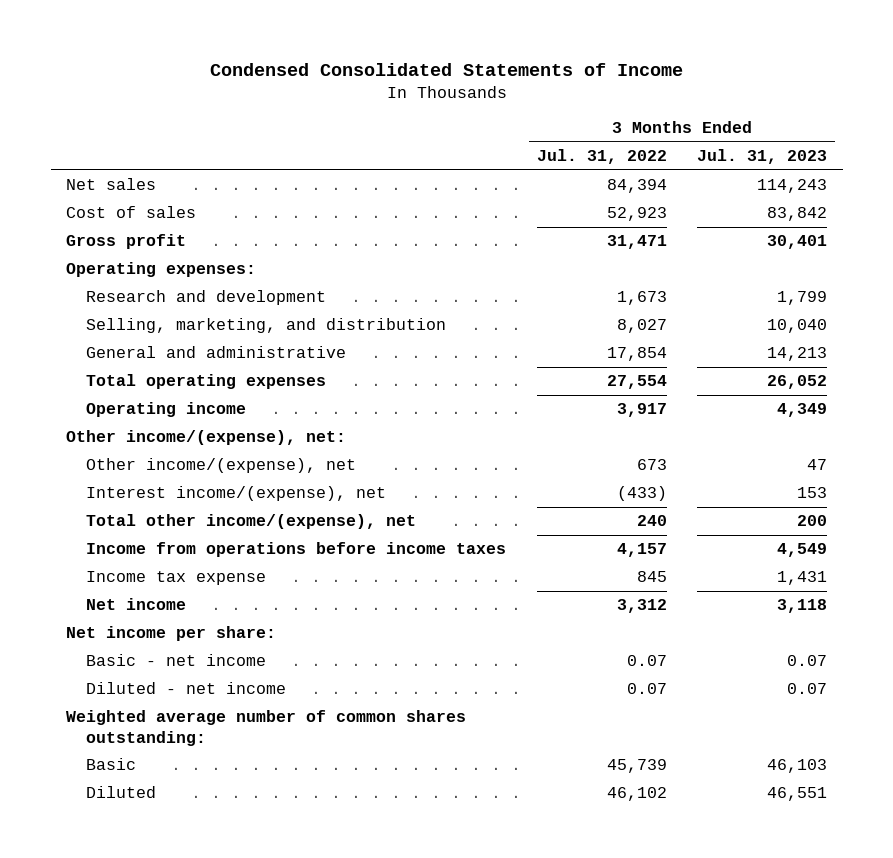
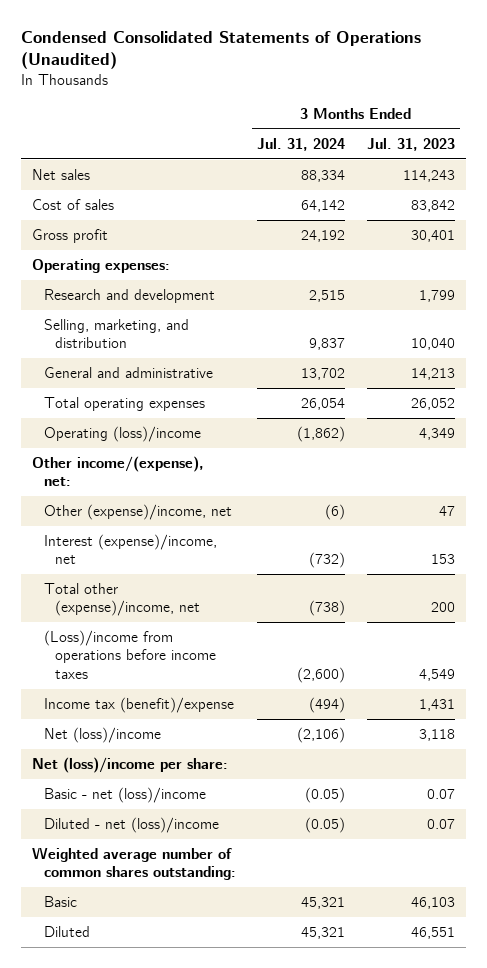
- Condensed Consolidated Statements of Income
+ Condensed Consolidated Statements of Operations (Unaudited)
- | 3 Months Ended Jul. 31, 2022 | 3 Months Ended Jul. 31, 2023
+ | 3 Months Ended Jul. 31, 2024 | 3 Months Ended Jul. 31, 2023
- Operating income | 3,917 | 4,349
+ Operating (loss)/income | (1,862) | 4,349
- Other income/(expense), net | 673 | 47
- Interest income/(expense), net | (433) | 153
- Total other income/(expense), net | 240 | 200
- Income from operations before income taxes | 4,157 | 4,549
- Income tax expense | 845 | 1,431
- Net income | 3,312 | 3,118
- Net income per share:
- Basic - net income | 0.07 | 0.07
- Diluted - net income | 0.07 | 0.07
+ Other (expense)/income, net | (6) | 47
+ Interest (expense)/income, net | (732) | 153
+ Total other (expense)/income, net | (738) | 200
+ (Loss)/income from operations before income taxes | (2,600) | 4,549
+ Income tax (benefit)/expense | (494) | 1,431
+ Net (loss)/income | (2,106) | 3,118
+ Net (loss)/income per share:
+ Basic - net (loss)/income | (0.05) | 0.07
+ Diluted - net (loss)/income | (0.05) | 0.07

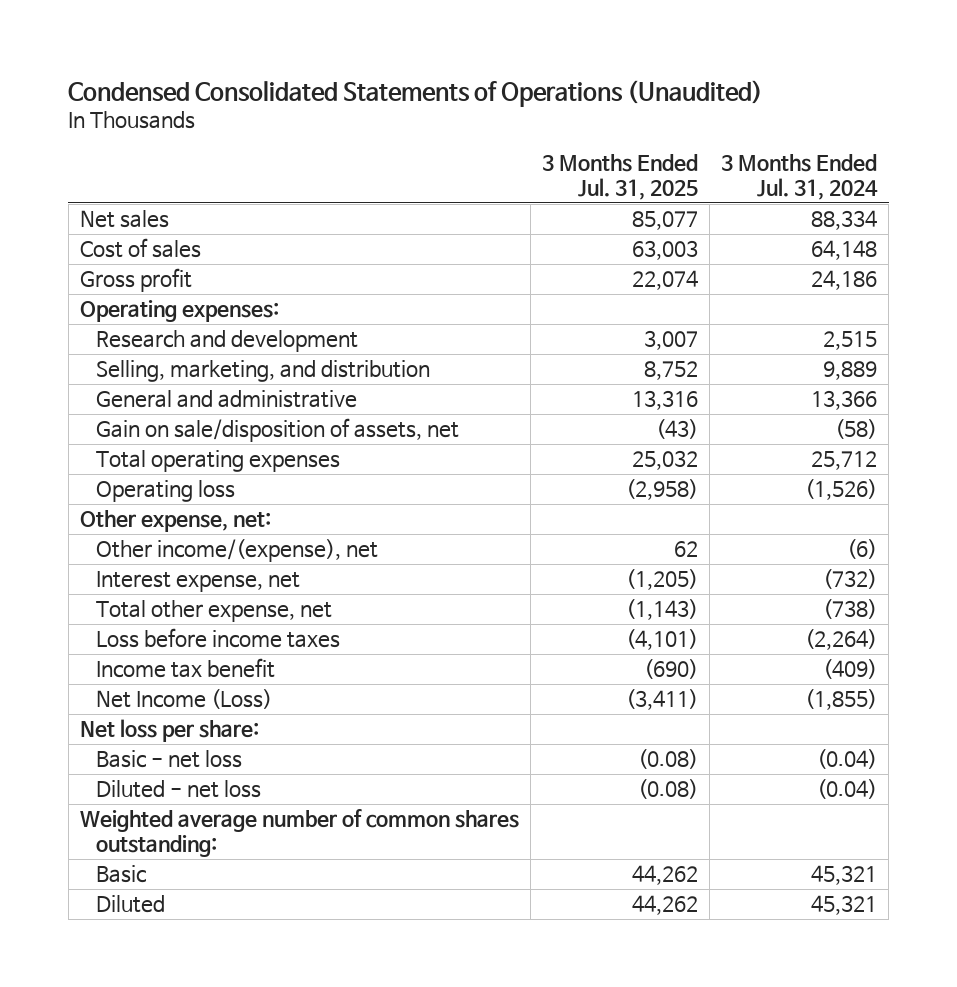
- | 3 Months Ended Jul. 31, 2024 | 3 Months Ended Jul. 31, 2023
+ | 3 Months Ended Jul. 31, 2025 | 3 Months Ended Jul. 31, 2024
- Cost of sales | 64,142 | 83,842
- Gross profit | 24,192 | 30,401
+ Cost of sales | 63,003 | 64,148
+ Gross profit | 22,074 | 24,186
- Selling, marketing, and distribution | 9,837 | 10,040
- General and administrative | 13,702 | 14,213
- Total operating expenses | 26,054 | 26,052
- Operating (loss)/income | (1,862) | 4,349
- Other income/(expense), net:
- Other (expense)/income, net | (6) | 47
- Interest (expense)/income, net | (732) | 153
- Total other (expense)/income, net | (738) | 200
- (Loss)/income from operations before income taxes | (2,600) | 4,549
- Income tax (benefit)/expense | (494) | 1,431
- Net (loss)/income | (2,106) | 3,118
- Net (loss)/income per share:
- Basic - net (loss)/income | (0.05) | 0.07
- Diluted - net (loss)/income | (0.05) | 0.07
+ Selling, marketing, and distribution | 8,752 | 9,889
+ General and administrative | 13,316 | 13,366
+ Gain on sale/disposition of assets, net | (43) | (58)
+ Total operating expenses | 25,032 | 25,712
+ Operating loss | (2,958) | (1,526)
+ Other expense, net:
+ Other income/(expense), net | 62 | (6)
+ Interest expense, net | (1,205) | (732)
+ Total other expense, net | (1,143) | (738)
+ Loss before income taxes | (4,101) | (2,264)
+ Income tax benefit | (690) | (409)
+ Net Income (Loss) | (3,411) | (1,855)
+ Net loss per share:
+ Basic - net loss | (0.08) | (0.04)
+ Diluted - net loss | (0.08) | (0.04)

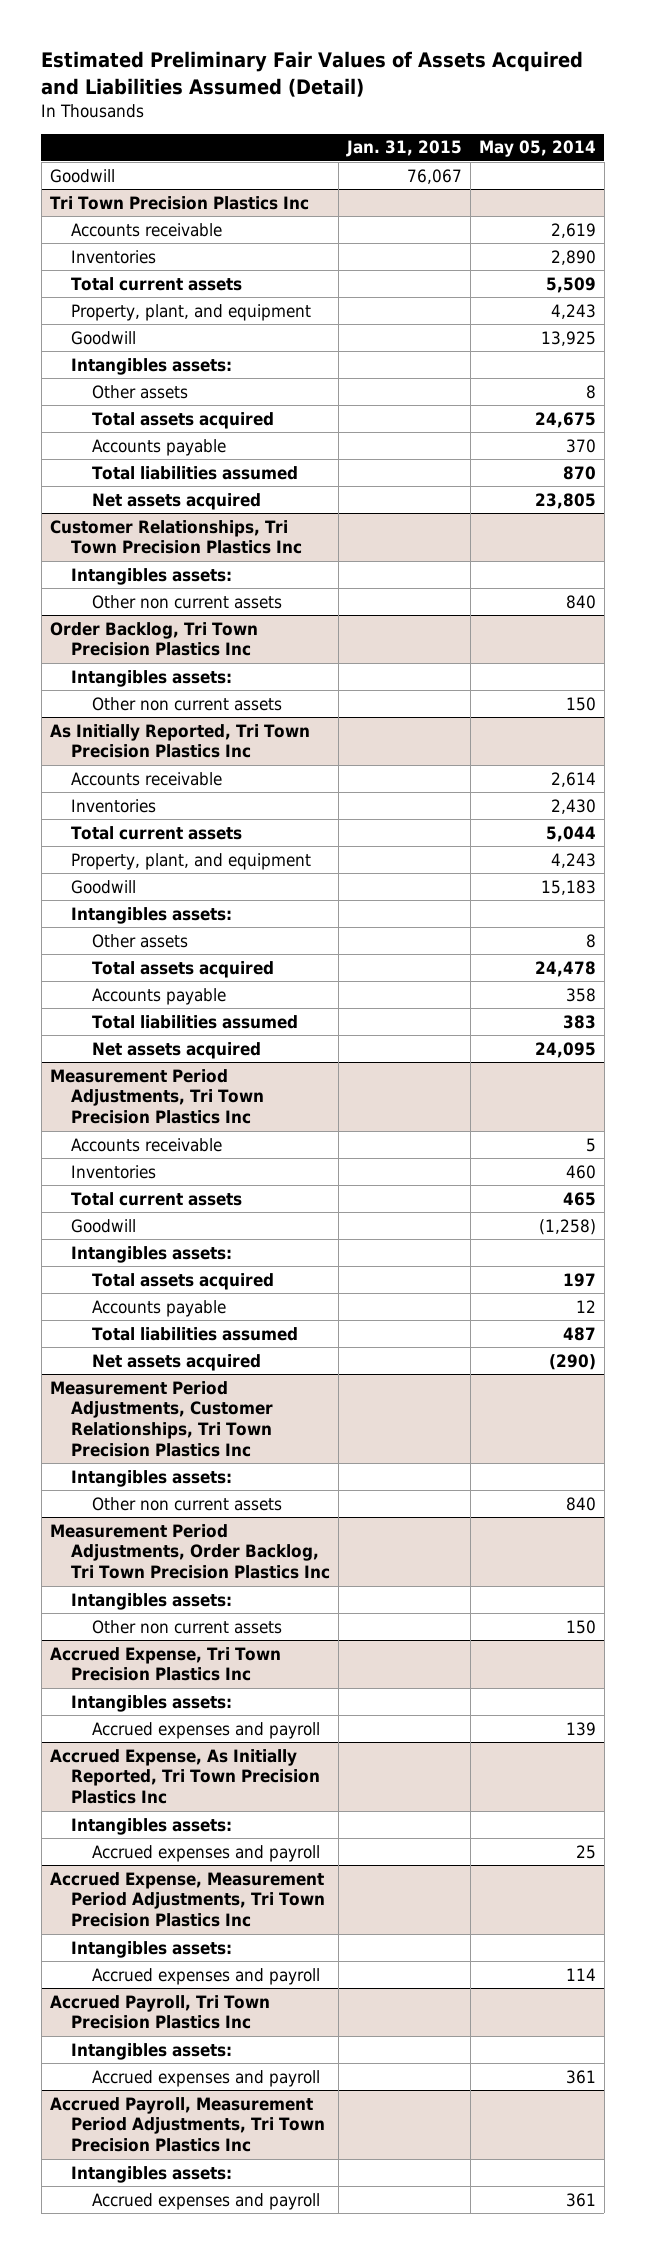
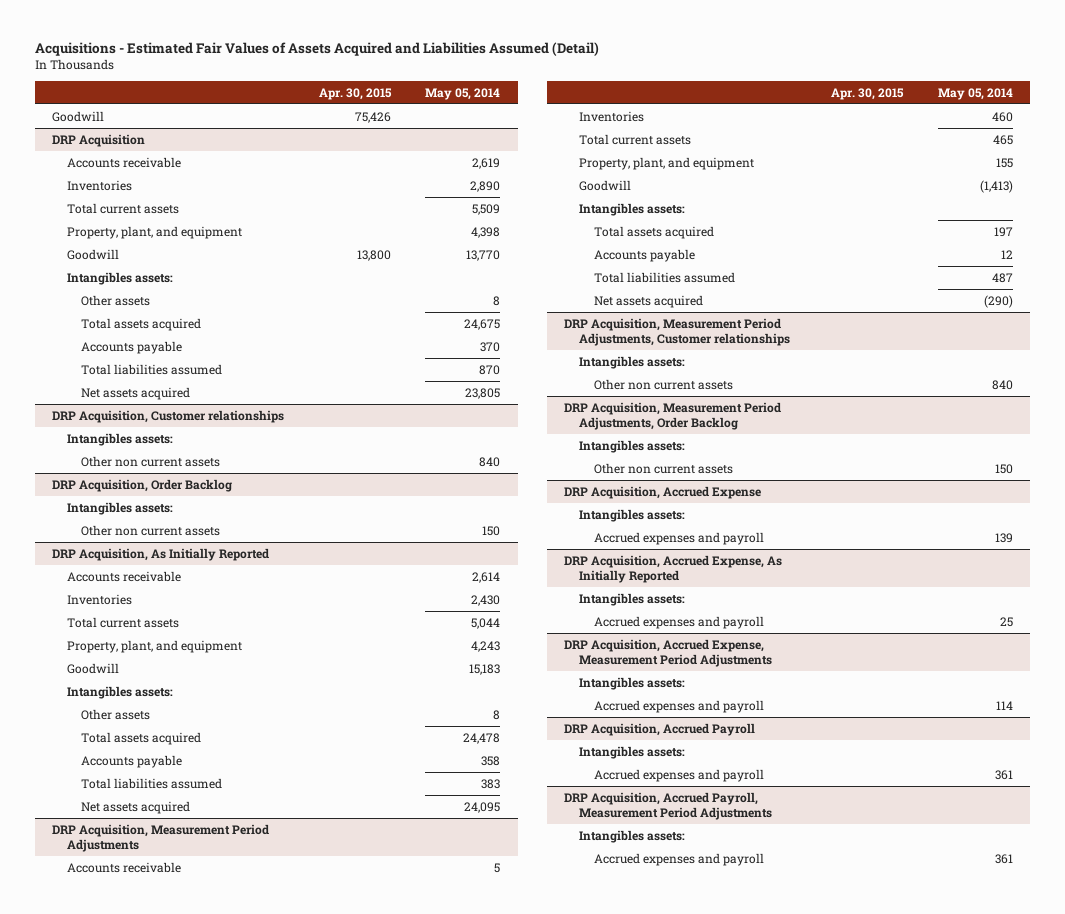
- Estimated Preliminary Fair Values of Assets Acquired and Liabilities Assumed (Detail)
+ Acquisitions - Estimated Fair Values of Assets Acquired and Liabilities Assumed (Detail)
- | Jan. 31, 2015 | May 05, 2014
+ | Apr. 30, 2015 | May 05, 2014
- Tri Town Precision Plastics Inc
+ DRP Acquisition
- Property, plant, and equipment | | 4,243
- Goodwill | | 13,925
+ Property, plant, and equipment | | 4,398
+ Goodwill | 13,800 | 13,770
- Customer Relationships, Tri Town Precision Plastics Inc
+ DRP Acquisition, Customer relationships
- Order Backlog, Tri Town Precision Plastics Inc
+ DRP Acquisition, Order Backlog
- As Initially Reported, Tri Town Precision Plastics Inc
+ DRP Acquisition, As Initially Reported
- Measurement Period Adjustments, Tri Town Precision Plastics Inc
+ DRP Acquisition, Measurement Period Adjustments
- Goodwill | | (1,258)
+ Property, plant, and equipment | | 155
+ Goodwill | | (1,413)
- Measurement Period Adjustments, Customer Relationships, Tri Town Precision Plastics Inc
+ DRP Acquisition, Measurement Period Adjustments, Customer relationships
- Measurement Period Adjustments, Order Backlog, Tri Town Precision Plastics Inc
+ DRP Acquisition, Measurement Period Adjustments, Order Backlog
- Accrued Expense, Tri Town Precision Plastics Inc
+ DRP Acquisition, Accrued Expense
- Accrued Expense, As Initially Reported, Tri Town Precision Plastics Inc
+ DRP Acquisition, Accrued Expense, As Initially Reported
- Accrued Expense, Measurement Period Adjustments, Tri Town Precision Plastics Inc
+ DRP Acquisition, Accrued Expense, Measurement Period Adjustments
- Accrued Payroll, Tri Town Precision Plastics Inc
+ DRP Acquisition, Accrued Payroll
- Accrued Payroll, Measurement Period Adjustments, Tri Town Precision Plastics Inc
+ DRP Acquisition, Accrued Payroll, Measurement Period Adjustments

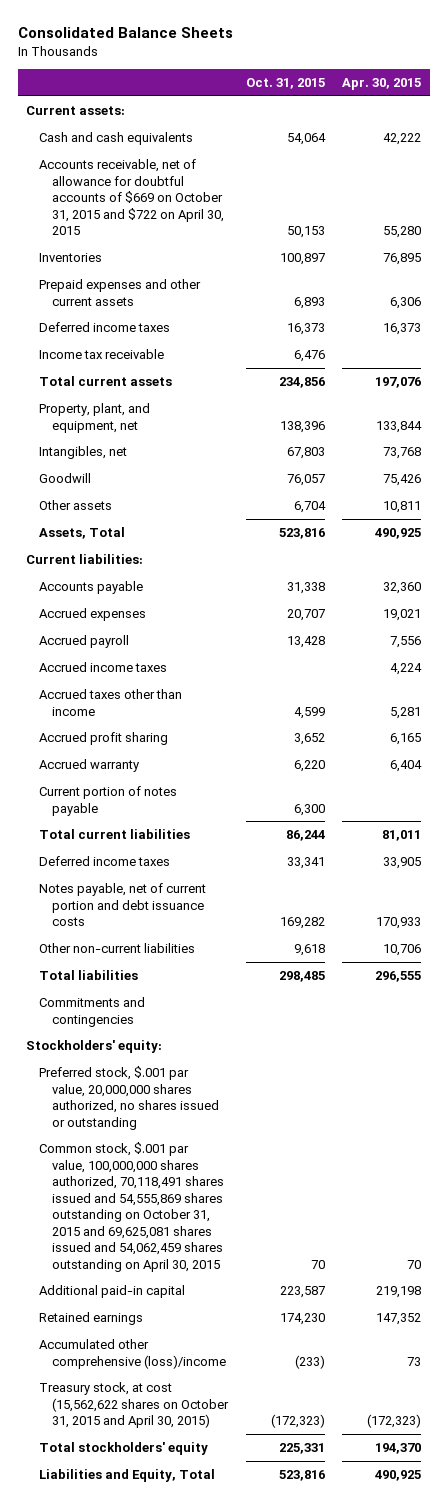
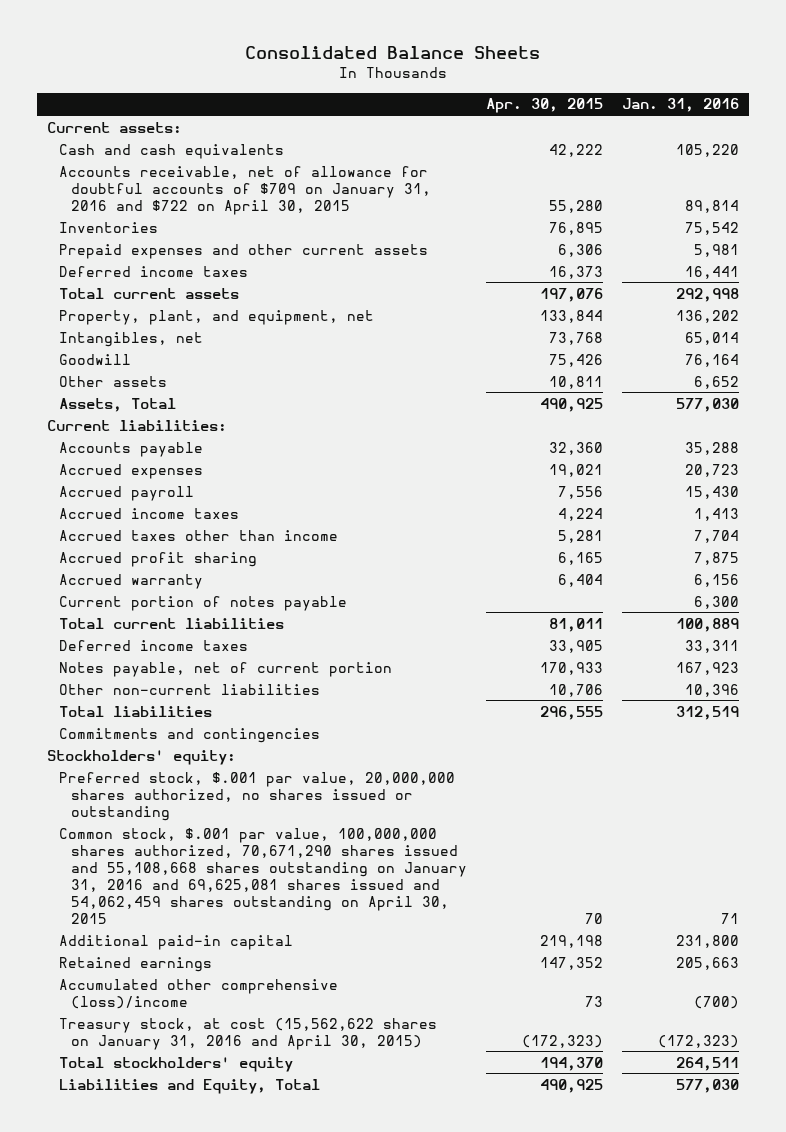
- | Oct. 31, 2015 | Apr. 30, 2015
+ | Apr. 30, 2015 | Jan. 31, 2016
- Accounts receivable, net of allowance for doubtful accounts of $669 on October 31, 2015 and $722 on April 30, 2015 | 50,153 | 55,280
+ Accounts receivable, net of allowance for doubtful accounts of $709 on January 31, 2016 and $722 on April 30, 2015 | 55,280 | 89,814
- Income tax receivable | 6,476 |
- Notes payable, net of current portion and debt issuance costs | 169,282 | 170,933
+ Notes payable, net of current portion | 170,933 | 167,923
- Common stock, $.001 par value, 100,000,000 shares authorized, 70,118,491 shares issued and 54,555,869 shares outstanding on October 31, 2015 and 69,625,081 shares issued and 54,062,459 shares outstanding on April 30, 2015 | 70 | 70
+ Common stock, $.001 par value, 100,000,000 shares authorized, 70,671,290 shares issued and 55,108,668 shares outstanding on January 31, 2016 and 69,625,081 shares issued and 54,062,459 shares outstanding on April 30, 2015 | 70 | 71
- Treasury stock, at cost (15,562,622 shares on October 31, 2015 and April 30, 2015) | (172,323) | (172,323)
+ Treasury stock, at cost (15,562,622 shares on January 31, 2016 and April 30, 2015) | (172,323) | (172,323)

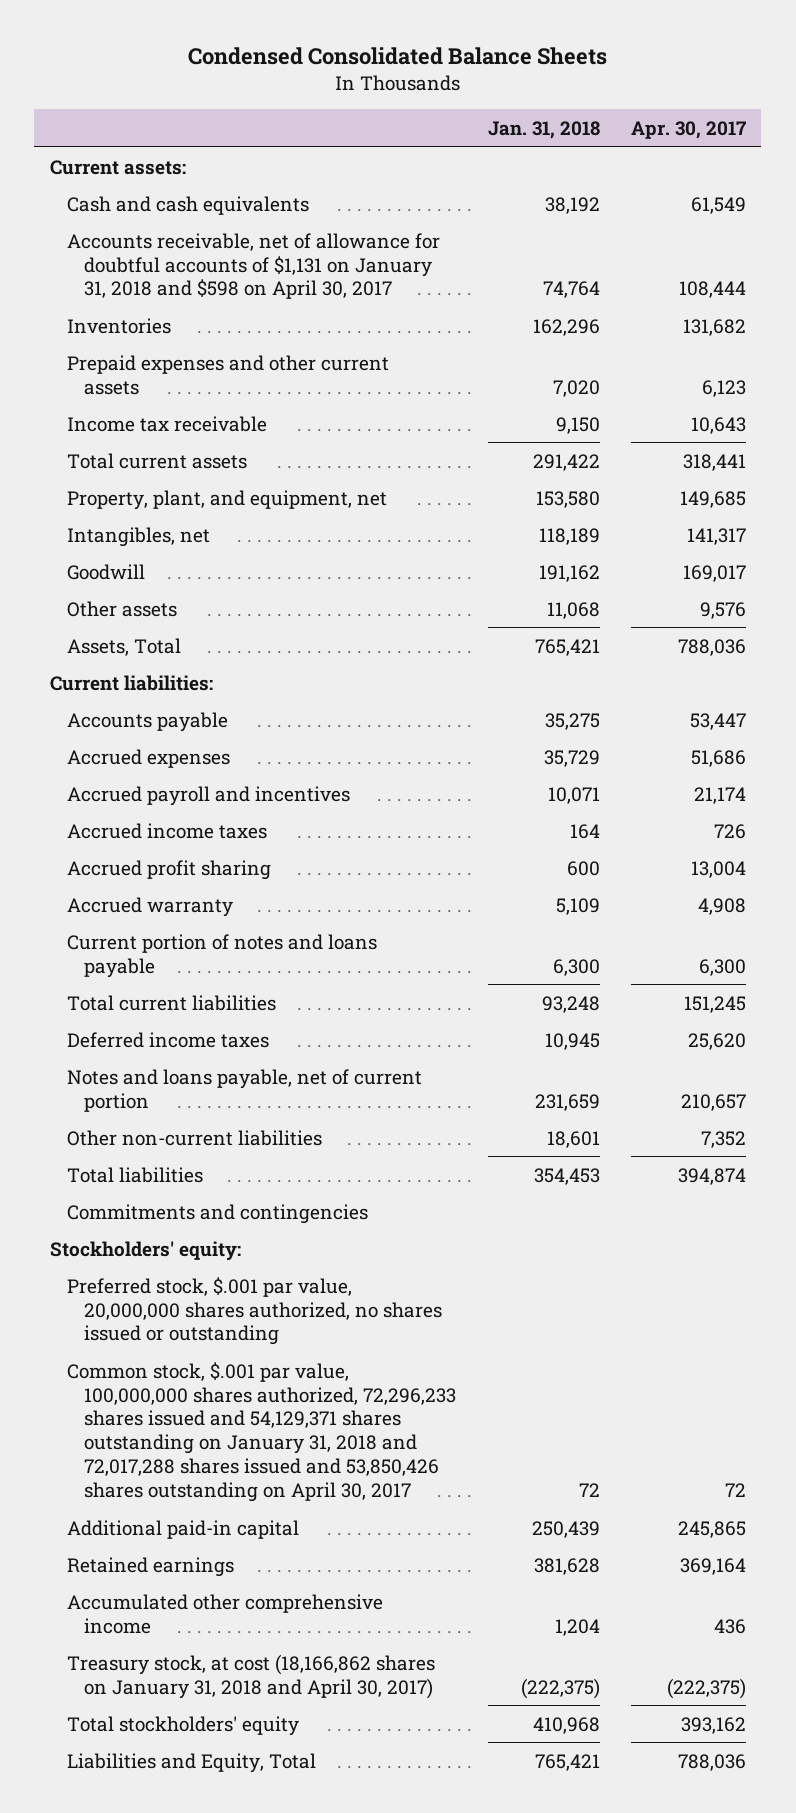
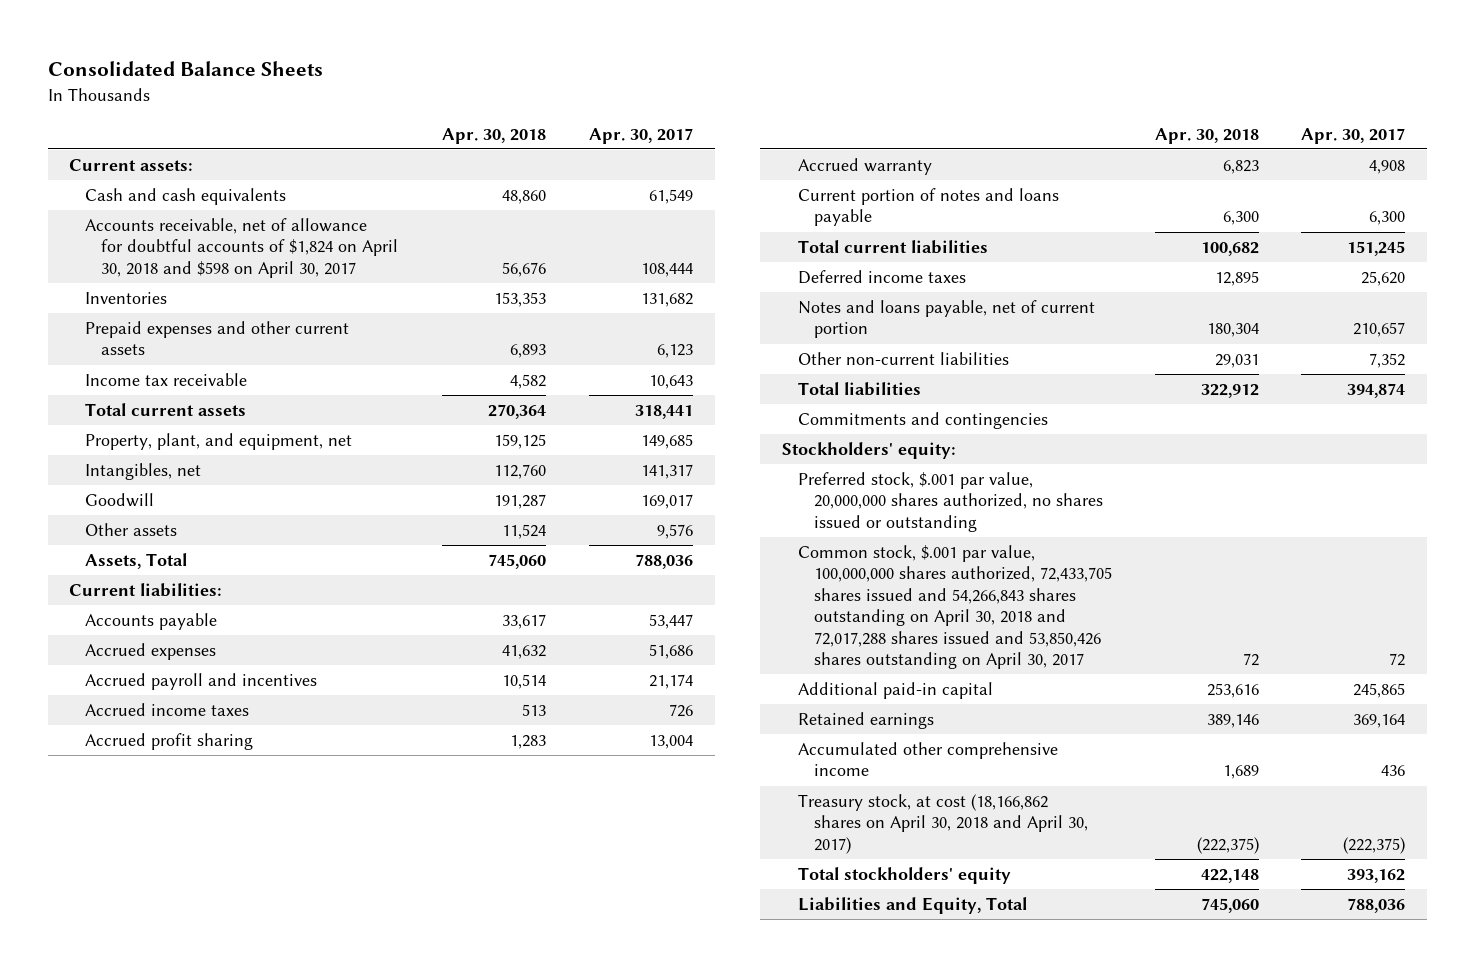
- Condensed Consolidated Balance Sheets
+ Consolidated Balance Sheets
- | Jan. 31, 2018 | Apr. 30, 2017
+ | Apr. 30, 2018 | Apr. 30, 2017
- Accounts receivable, net of allowance for doubtful accounts of $1,131 on January 31, 2018 and $598 on April 30, 2017 | 74,764 | 108,444
+ Accounts receivable, net of allowance for doubtful accounts of $1,824 on April 30, 2018 and $598 on April 30, 2017 | 56,676 | 108,444
- Common stock, $.001 par value, 100,000,000 shares authorized, 72,296,233 shares issued and 54,129,371 shares outstanding on January 31, 2018 and 72,017,288 shares issued and 53,850,426 shares outstanding on April 30, 2017 | 72 | 72
+ Common stock, $.001 par value, 100,000,000 shares authorized, 72,433,705 shares issued and 54,266,843 shares outstanding on April 30, 2018 and 72,017,288 shares issued and 53,850,426 shares outstanding on April 30, 2017 | 72 | 72
- Treasury stock, at cost (18,166,862 shares on January 31, 2018 and April 30, 2017) | (222,375) | (222,375)
+ Treasury stock, at cost (18,166,862 shares on April 30, 2018 and April 30, 2017) | (222,375) | (222,375)

